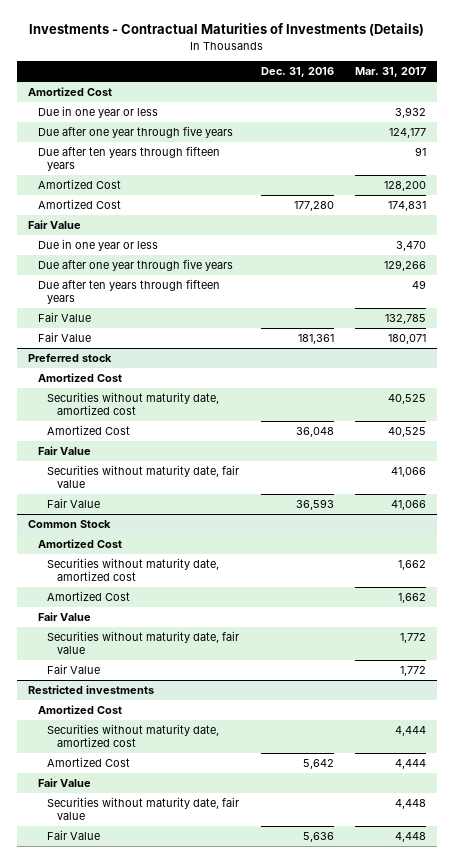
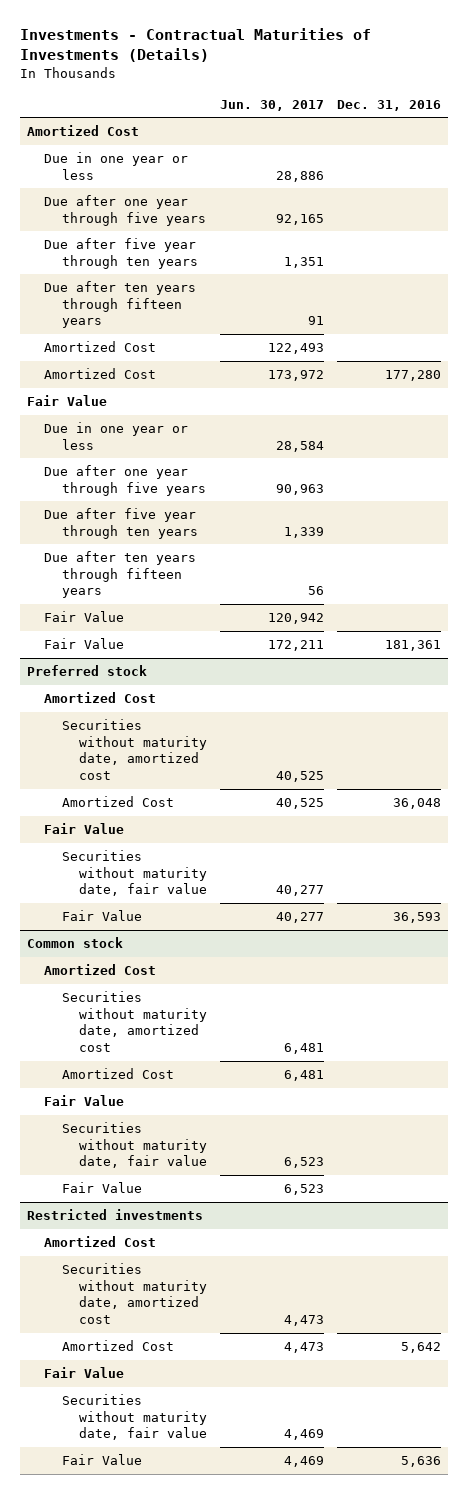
- | Dec. 31, 2016 | Mar. 31, 2017
+ | Jun. 30, 2017 | Dec. 31, 2016
+ Due after five year through ten years | 1,351 |
+ Due after five year through ten years | 1,339 |
- Common Stock
+ Common stock

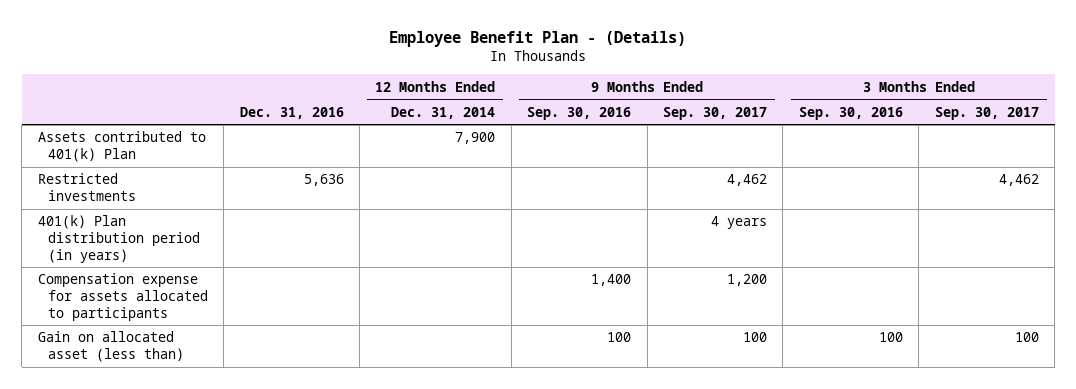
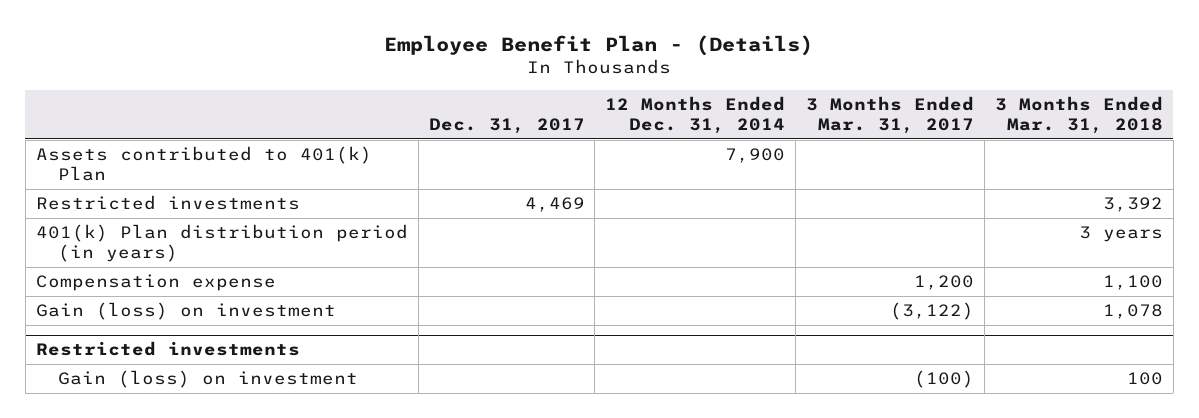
- | Dec. 31, 2016 | 12 Months Ended Dec. 31, 2014 | 9 Months Ended Sep. 30, 2016 | 9 Months Ended Sep. 30, 2017 | 3 Months Ended Sep. 30, 2016 | 3 Months Ended Sep. 30, 2017
+ | Dec. 31, 2017 | 12 Months Ended Dec. 31, 2014 | 3 Months Ended Mar. 31, 2017 | 3 Months Ended Mar. 31, 2018
- Compensation expense for assets allocated to participants | | | 1,400 | 1,200 | |
- Gain on allocated asset (less than) | | | 100 | 100 | 100 | 100
+ Compensation expense | | | 1,200 | 1,100
+ Gain (loss) on investment | | | (3,122) | 1,078
+ Restricted investments
+ Gain (loss) on investment | | | (100) | 100

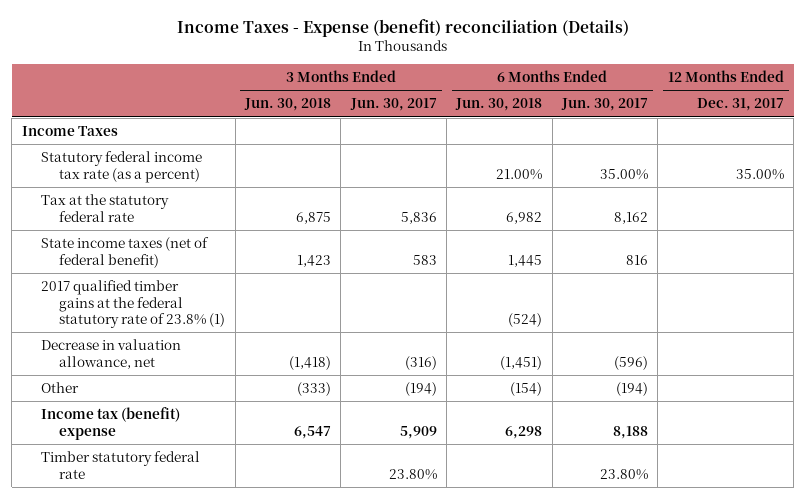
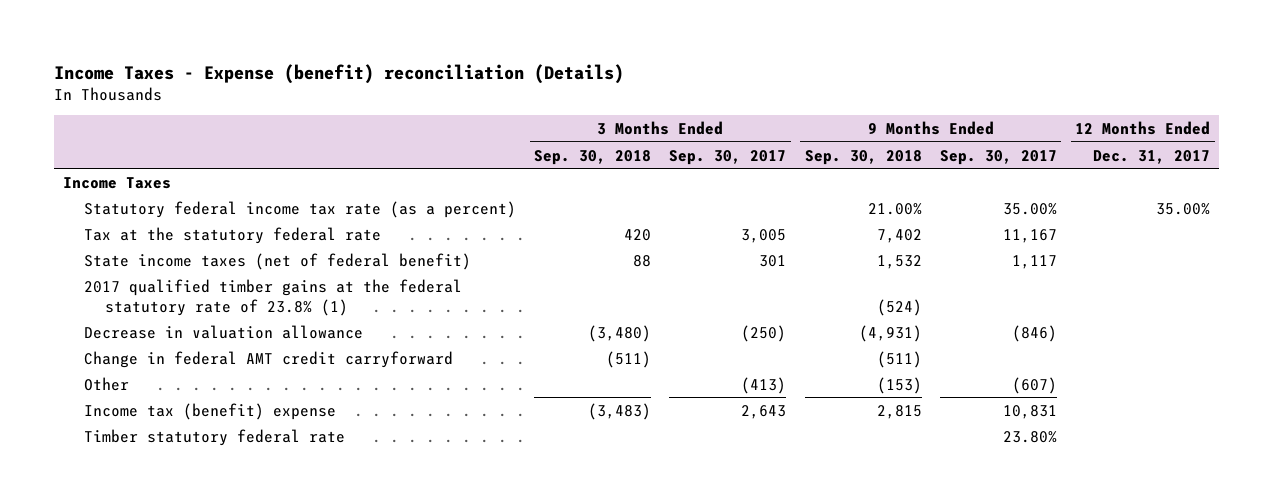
- | 3 Months Ended Jun. 30, 2018 | 3 Months Ended Jun. 30, 2017 | 6 Months Ended Jun. 30, 2018 | 6 Months Ended Jun. 30, 2017 | 12 Months Ended Dec. 31, 2017
+ | 3 Months Ended Sep. 30, 2018 | 3 Months Ended Sep. 30, 2017 | 9 Months Ended Sep. 30, 2018 | 9 Months Ended Sep. 30, 2017 | 12 Months Ended Dec. 31, 2017
- Decrease in valuation allowance, net | (1,418) | (316) | (1,451) | (596) |
+ Decrease in valuation allowance | (3,480) | (250) | (4,931) | (846) |
+ Change in federal AMT credit carryforward | (511) | | (511) | |

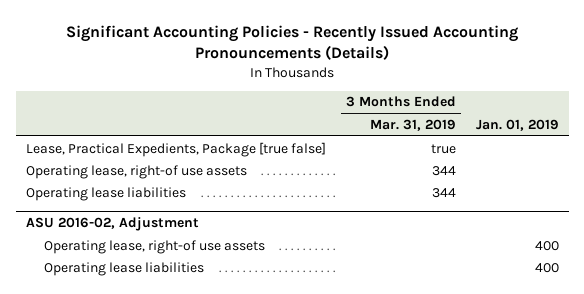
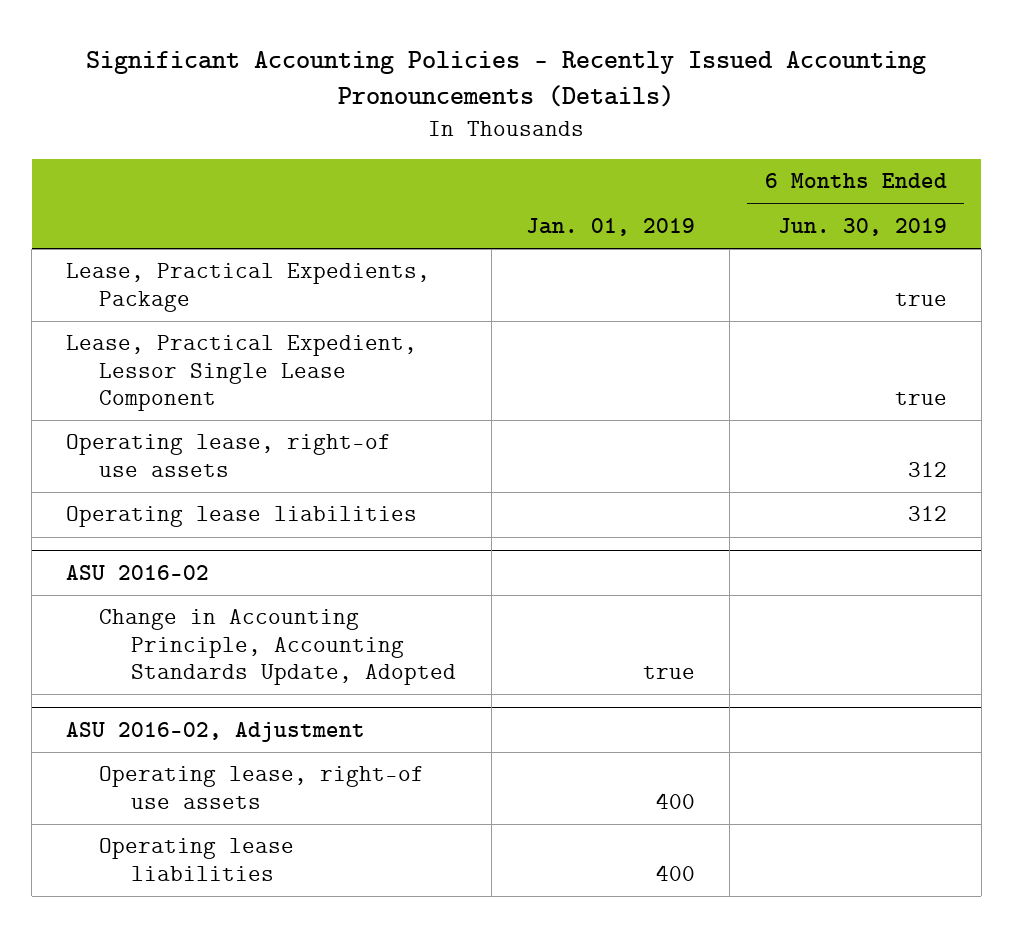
- | 3 Months Ended Mar. 31, 2019 | Jan. 01, 2019
+ | Jan. 01, 2019 | 6 Months Ended Jun. 30, 2019
- Lease, Practical Expedients, Package [true false] | true |
+ Lease, Practical Expedients, Package | | true
+ Lease, Practical Expedient, Lessor Single Lease Component | | true
+ ASU 2016-02
+ Change in Accounting Principle, Accounting Standards Update, Adopted | true |

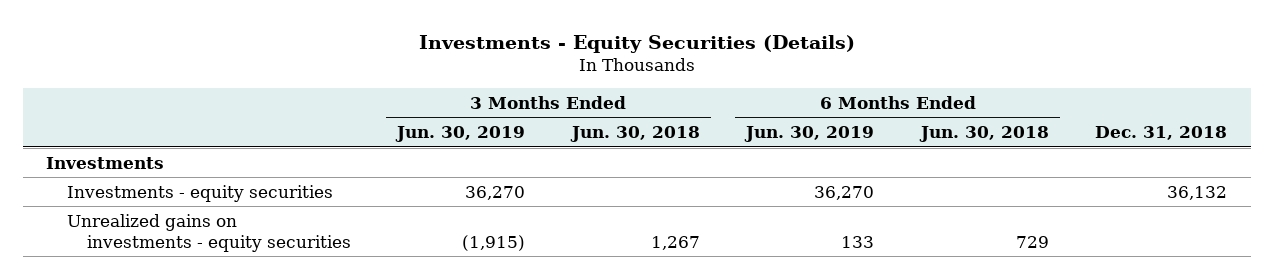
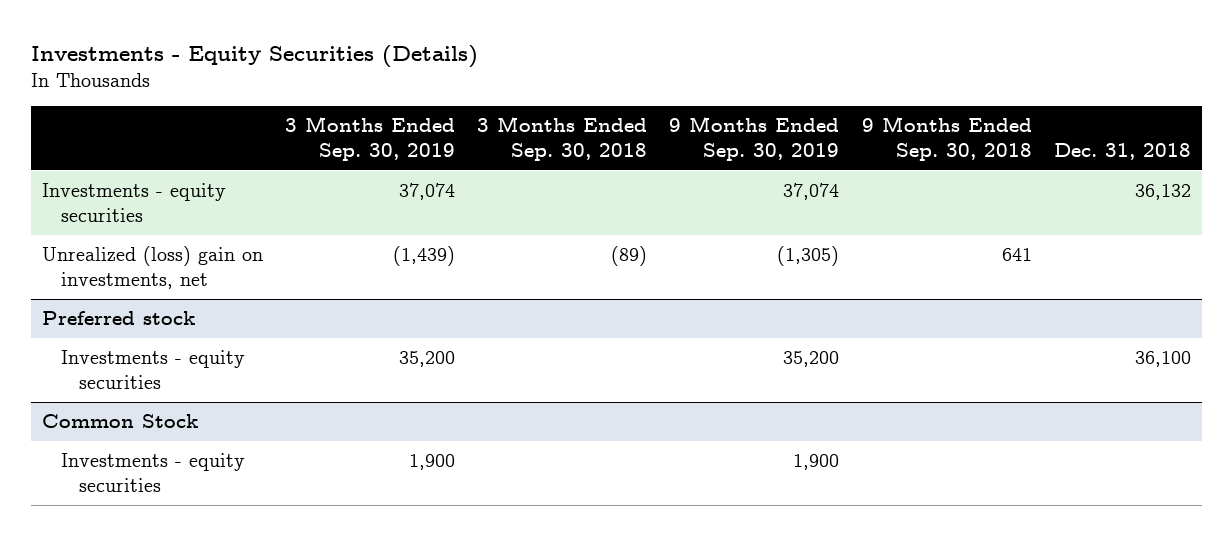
- | 3 Months Ended Jun. 30, 2019 | 3 Months Ended Jun. 30, 2018 | 6 Months Ended Jun. 30, 2019 | 6 Months Ended Jun. 30, 2018 | Dec. 31, 2018
+ | 3 Months Ended Sep. 30, 2019 | 3 Months Ended Sep. 30, 2018 | 9 Months Ended Sep. 30, 2019 | 9 Months Ended Sep. 30, 2018 | Dec. 31, 2018
- Investments
- Unrealized gains on investments - equity securities | (1,915) | 1,267 | 133 | 729 |
+ Unrealized (loss) gain on investments, net | (1,439) | (89) | (1,305) | 641 |
+ Preferred stock
+ Investments - equity securities | 35,200 | | 35,200 | | 36,100
+ Common Stock
+ Investments - equity securities | 1,900 | | 1,900 | |

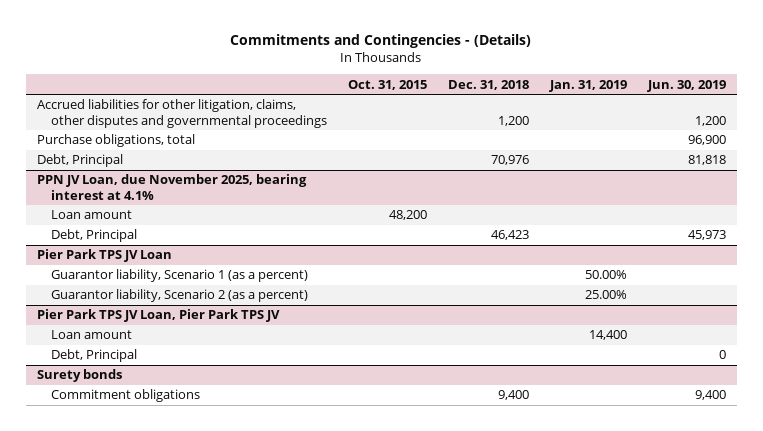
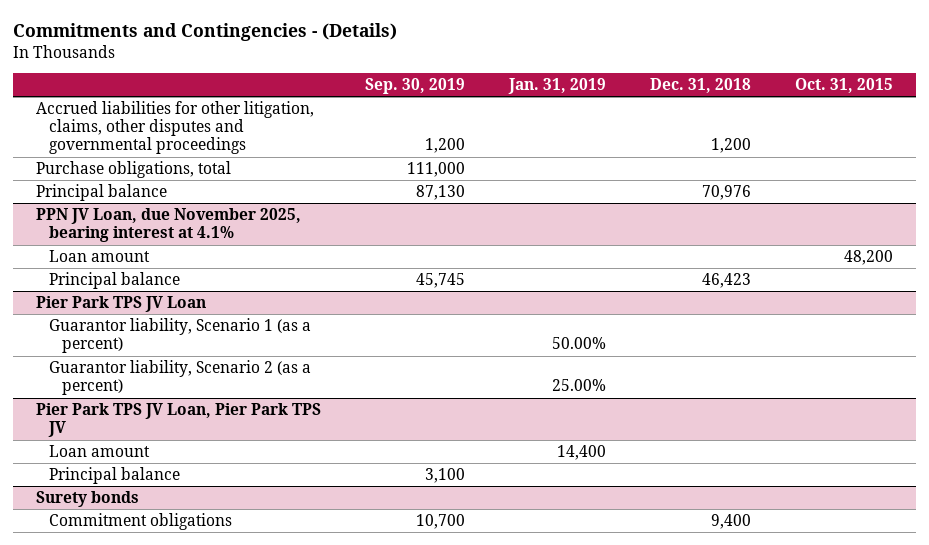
- | Oct. 31, 2015 | Dec. 31, 2018 | Jan. 31, 2019 | Jun. 30, 2019
+ | Sep. 30, 2019 | Jan. 31, 2019 | Dec. 31, 2018 | Oct. 31, 2015
- Debt, Principal | | 70,976 | | 81,818
+ Principal balance | 87,130 | | 70,976 |
@ PPN JV Loan, due November 2025, bearing interest at 4.1%
- Debt, Principal | | 46,423 | | 45,973
+ Principal balance | 45,745 | | 46,423 |
@ Pier Park TPS JV Loan, Pier Park TPS JV
- Debt, Principal | | | | 0
+ Principal balance | 3,100 | | |

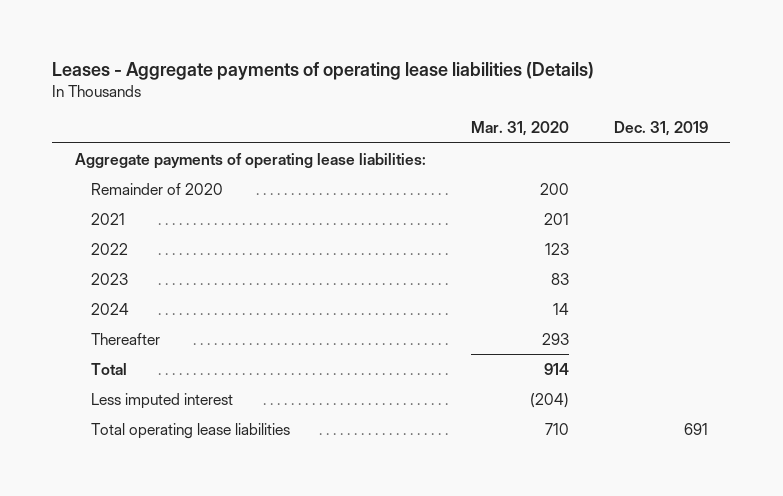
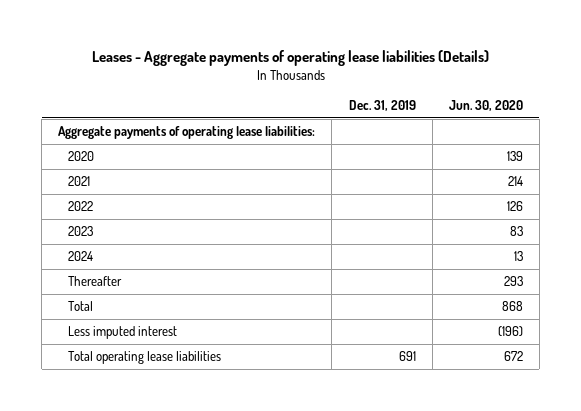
- | Mar. 31, 2020 | Dec. 31, 2019
+ | Dec. 31, 2019 | Jun. 30, 2020
- Remainder of 2020 | 200 |
+ 2020 | | 139

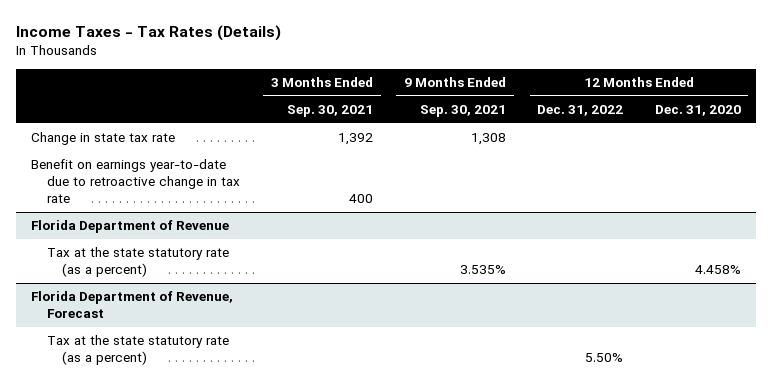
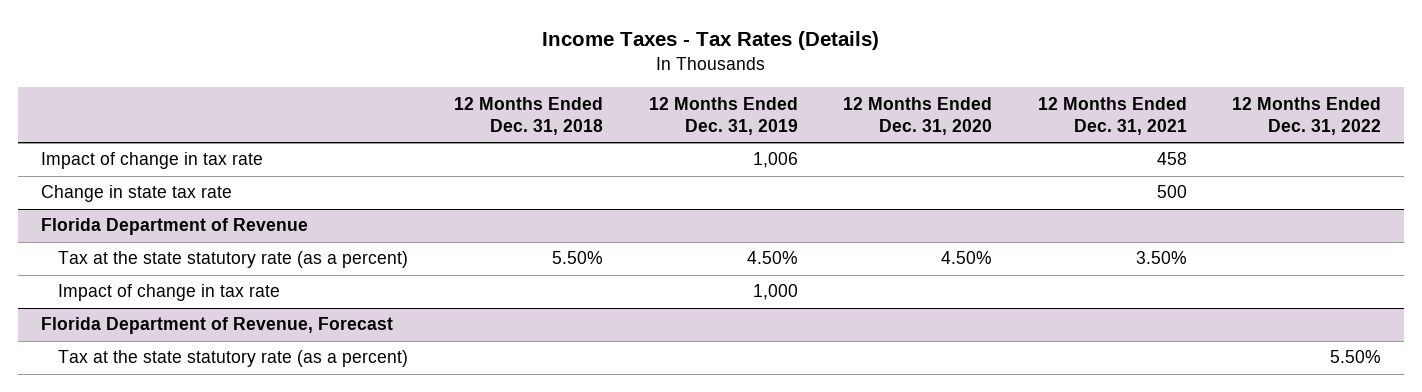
- | 3 Months Ended Sep. 30, 2021 | 9 Months Ended Sep. 30, 2021 | 12 Months Ended Dec. 31, 2022 | 12 Months Ended Dec. 31, 2020
+ | 12 Months Ended Dec. 31, 2018 | 12 Months Ended Dec. 31, 2019 | 12 Months Ended Dec. 31, 2020 | 12 Months Ended Dec. 31, 2021 | 12 Months Ended Dec. 31, 2022
+ Impact of change in tax rate | | 1,006 | | 458 |
- Benefit on earnings year-to-date due to retroactive change in tax rate | 400 | | |
@ Florida Department of Revenue
- Tax at the state statutory rate (as a percent) | | 3.535% | | 4.458%
+ Tax at the state statutory rate (as a percent) | 5.50% | 4.50% | 4.50% | 3.50% |
+ Impact of change in tax rate | | 1,000 | | |

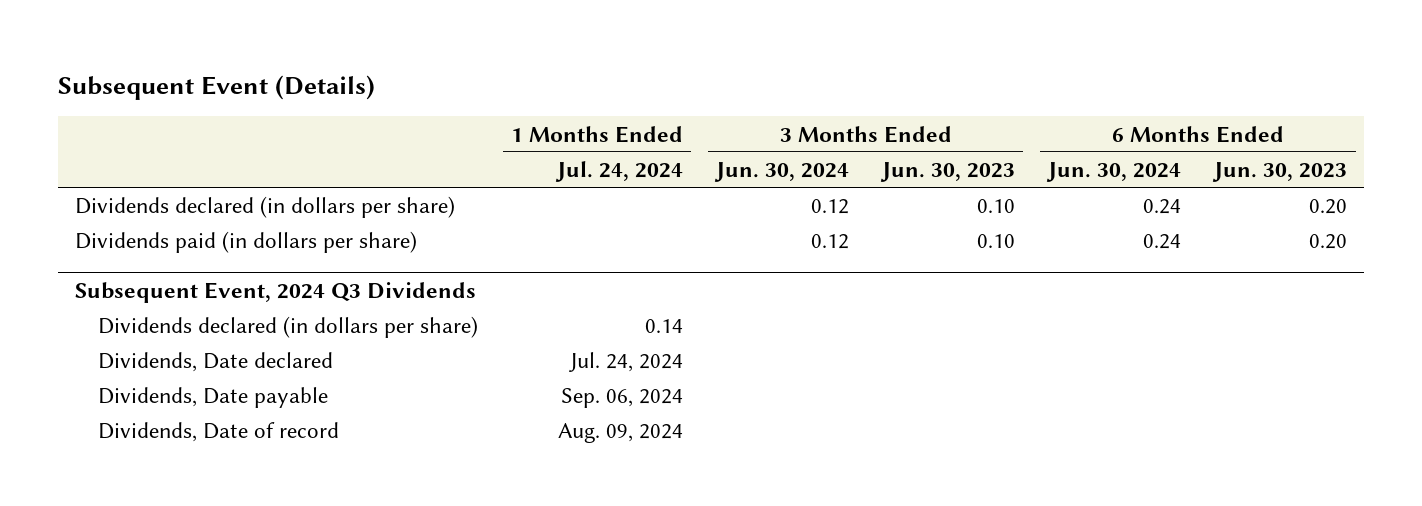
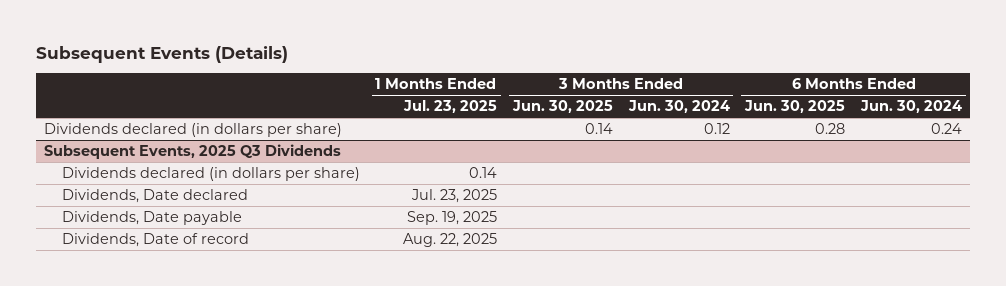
- Subsequent Event (Details)
+ Subsequent Events (Details)
- | 1 Months Ended Jul. 24, 2024 | 3 Months Ended Jun. 30, 2024 | 3 Months Ended Jun. 30, 2023 | 6 Months Ended Jun. 30, 2024 | 6 Months Ended Jun. 30, 2023
+ | 1 Months Ended Jul. 23, 2025 | 3 Months Ended Jun. 30, 2025 | 3 Months Ended Jun. 30, 2024 | 6 Months Ended Jun. 30, 2025 | 6 Months Ended Jun. 30, 2024
- Dividends paid (in dollars per share) | | 0.12 | 0.10 | 0.24 | 0.20
- Subsequent Event, 2024 Q3 Dividends
+ Subsequent Events, 2025 Q3 Dividends

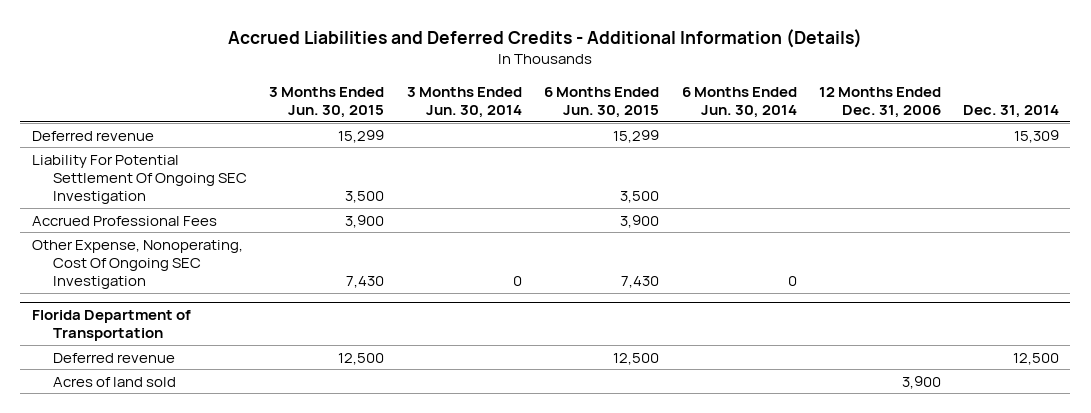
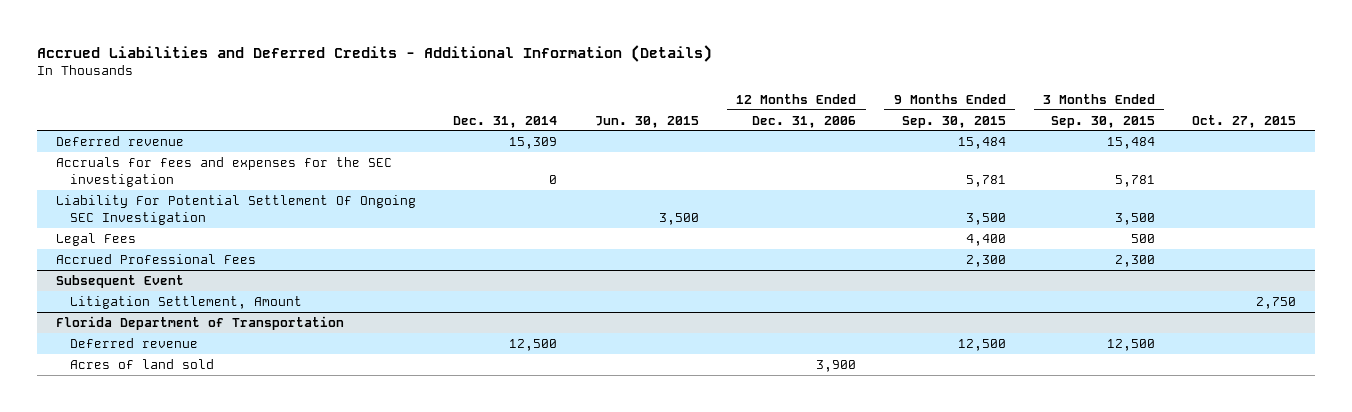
- | 3 Months Ended Jun. 30, 2015 | 3 Months Ended Jun. 30, 2014 | 6 Months Ended Jun. 30, 2015 | 6 Months Ended Jun. 30, 2014 | 12 Months Ended Dec. 31, 2006 | Dec. 31, 2014
+ | Dec. 31, 2014 | Jun. 30, 2015 | 12 Months Ended Dec. 31, 2006 | 9 Months Ended Sep. 30, 2015 | 3 Months Ended Sep. 30, 2015 | Oct. 27, 2015
+ Accruals for fees and expenses for the SEC investigation | 0 | | | 5,781 | 5,781 |
+ Legal Fees | | | | 4,400 | 500 |
- Other Expense, Nonoperating, Cost Of Ongoing SEC Investigation | 7,430 | 0 | 7,430 | 0 | |
+ Subsequent Event
+ Litigation Settlement, Amount | | | | | | 2,750

